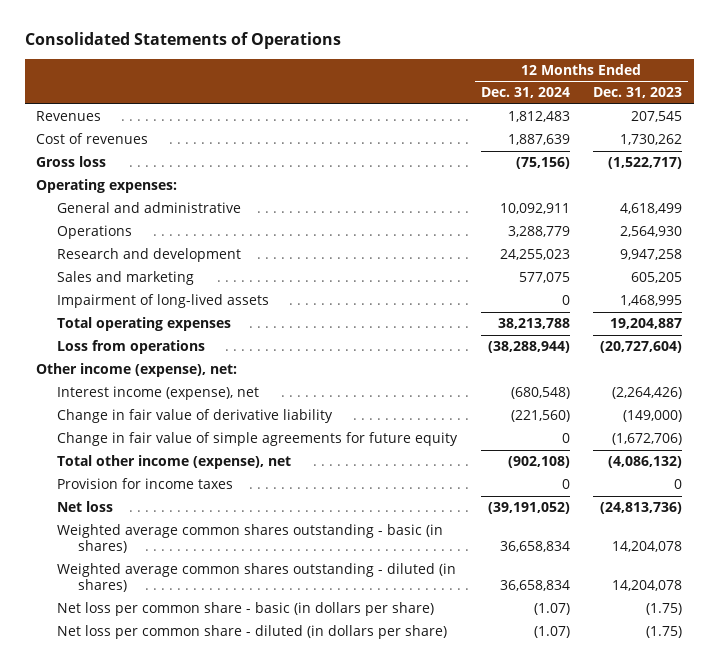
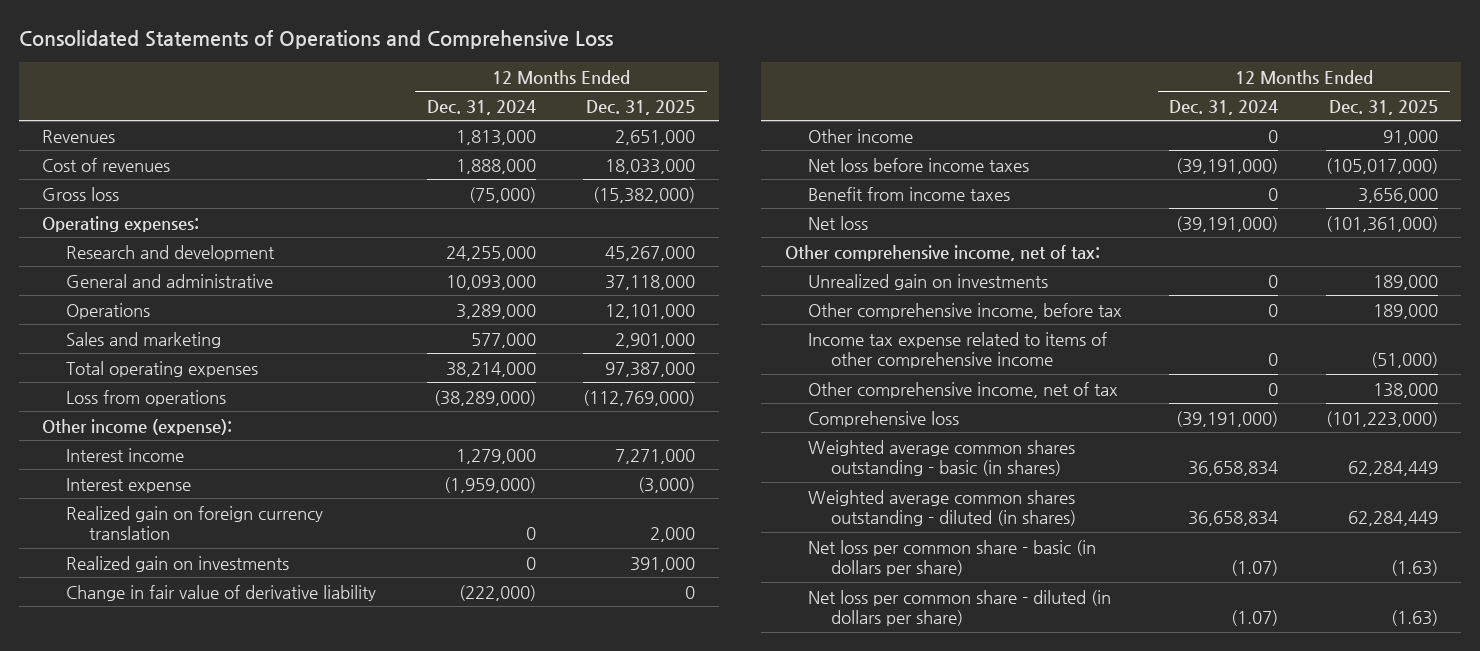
- Consolidated Statements of Operations
+ Consolidated Statements of Operations and Comprehensive Loss
- | 12 Months Ended Dec. 31, 2024 | 12 Months Ended Dec. 31, 2023
+ | 12 Months Ended Dec. 31, 2024 | 12 Months Ended Dec. 31, 2025
- Revenues | 1,812,483 | 207,545
- Cost of revenues | 1,887,639 | 1,730,262
- Gross loss | (75,156) | (1,522,717)
+ Revenues | 1,813,000 | 2,651,000
+ Cost of revenues | 1,888,000 | 18,033,000
+ Gross loss | (75,000) | (15,382,000)
- General and administrative | 10,092,911 | 4,618,499
- Operations | 3,288,779 | 2,564,930
- Research and development | 24,255,023 | 9,947,258
- Sales and marketing | 577,075 | 605,205
- Impairment of long-lived assets | 0 | 1,468,995
- Total operating expenses | 38,213,788 | 19,204,887
- Loss from operations | (38,288,944) | (20,727,604)
- Other income (expense), net:
- Interest income (expense), net | (680,548) | (2,264,426)
- Change in fair value of derivative liability | (221,560) | (149,000)
- Change in fair value of simple agreements for future equity | 0 | (1,672,706)
- Total other income (expense), net | (902,108) | (4,086,132)
- Provision for income taxes | 0 | 0
- Net loss | (39,191,052) | (24,813,736)
+ Research and development | 24,255,000 | 45,267,000
+ General and administrative | 10,093,000 | 37,118,000
+ Operations | 3,289,000 | 12,101,000
+ Sales and marketing | 577,000 | 2,901,000
+ Total operating expenses | 38,214,000 | 97,387,000
+ Loss from operations | (38,289,000) | (112,769,000)
+ Other income (expense):
+ Interest income | 1,279,000 | 7,271,000
+ Interest expense | (1,959,000) | (3,000)
+ Realized gain on foreign currency translation | 0 | 2,000
+ Realized gain on investments | 0 | 391,000
+ Change in fair value of derivative liability | (222,000) | 0
+ Other income | 0 | 91,000
+ Net loss before income taxes | (39,191,000) | (105,017,000)
+ Benefit from income taxes | 0 | 3,656,000
+ Net loss | (39,191,000) | (101,361,000)
+ Other comprehensive income, net of tax:
+ Unrealized gain on investments | 0 | 189,000
+ Other comprehensive income, before tax | 0 | 189,000
+ Income tax expense related to items of other comprehensive income | 0 | (51,000)
+ Other comprehensive income, net of tax | 0 | 138,000
+ Comprehensive loss | (39,191,000) | (101,223,000)

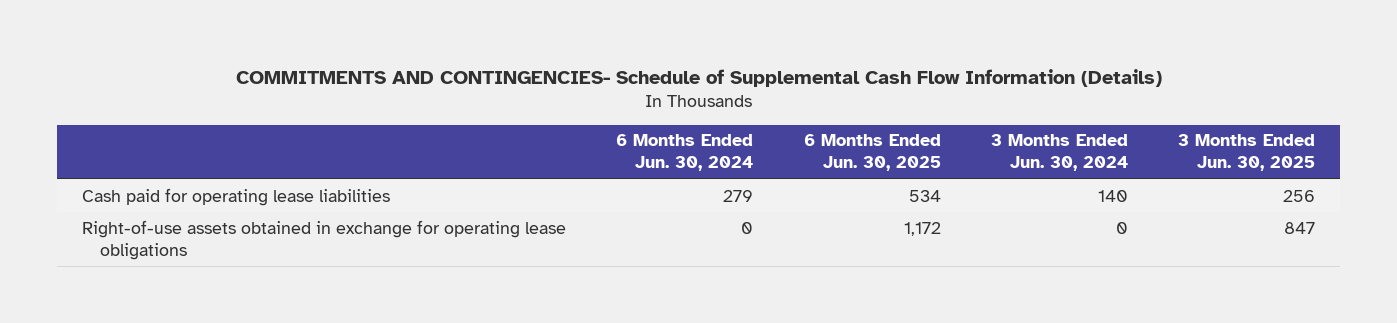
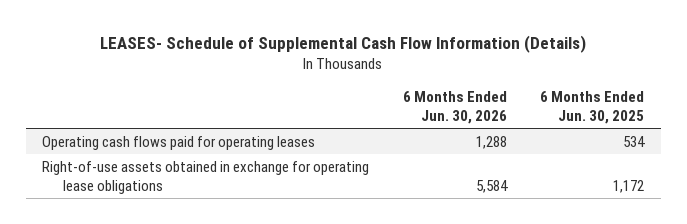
- COMMITMENTS AND CONTINGENCIES- Schedule of Supplemental Cash Flow Information (Details)
+ LEASES- Schedule of Supplemental Cash Flow Information (Details)
- | 6 Months Ended Jun. 30, 2024 | 6 Months Ended Jun. 30, 2025 | 3 Months Ended Jun. 30, 2024 | 3 Months Ended Jun. 30, 2025
+ | 6 Months Ended Jun. 30, 2026 | 6 Months Ended Jun. 30, 2025
- Cash paid for operating lease liabilities | 279 | 534 | 140 | 256
+ Operating cash flows paid for operating leases | 1,288 | 534

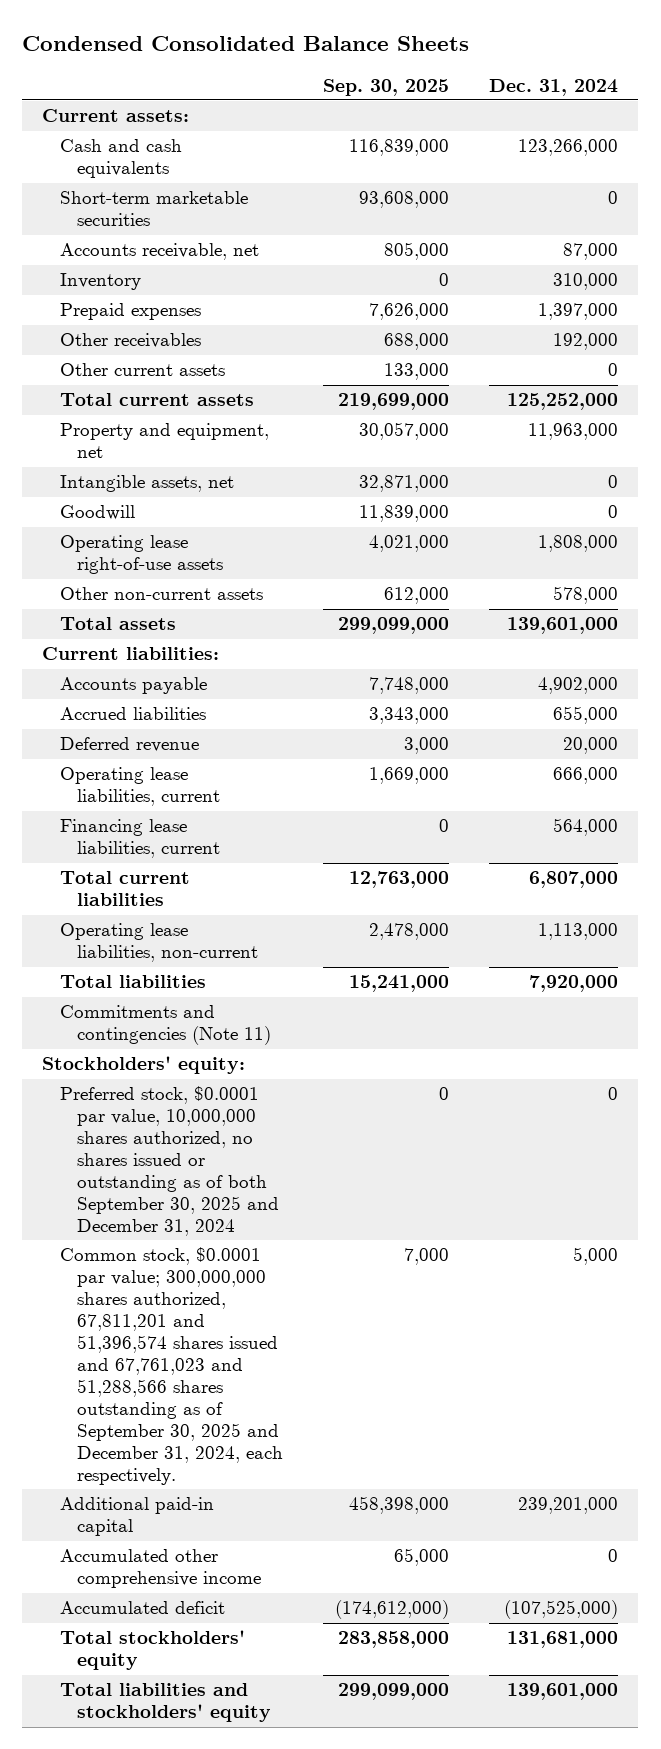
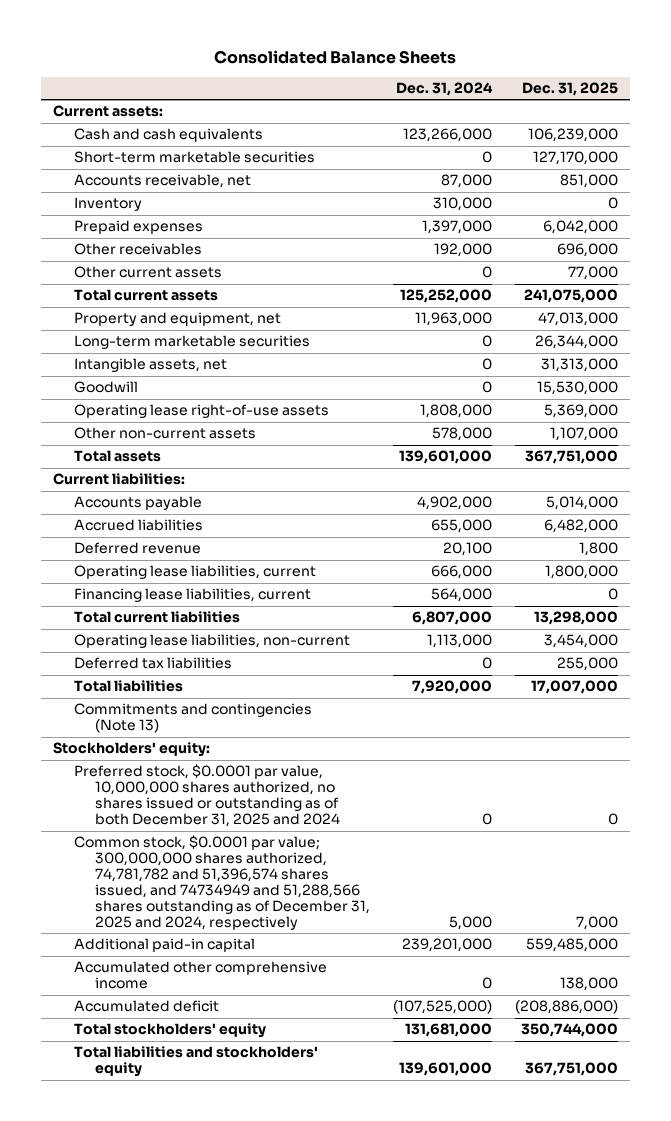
- Condensed Consolidated Balance Sheets
+ Consolidated Balance Sheets
- | Sep. 30, 2025 | Dec. 31, 2024
+ | Dec. 31, 2024 | Dec. 31, 2025
+ Long-term marketable securities | 0 | 26,344,000
- Deferred revenue | 3,000 | 20,000
+ Deferred revenue | 20,100 | 1,800
+ Deferred tax liabilities | 0 | 255,000
- Commitments and contingencies (Note 11)
+ Commitments and contingencies (Note 13)
- Preferred stock, $0.0001 par value, 10,000,000 shares authorized, no shares issued or outstanding as of both September 30, 2025 and December 31, 2024 | 0 | 0
- Common stock, $0.0001 par value; 300,000,000 shares authorized, 67,811,201 and 51,396,574 shares issued and 67,761,023 and 51,288,566 shares outstanding as of September 30, 2025 and December 31, 2024, each respectively. | 7,000 | 5,000
+ Preferred stock, $0.0001 par value, 10,000,000 shares authorized, no shares issued or outstanding as of both December 31, 2025 and 2024 | 0 | 0
+ Common stock, $0.0001 par value; 300,000,000 shares authorized, 74,781,782 and 51,396,574 shares issued, and 74734949 and 51,288,566 shares outstanding as of December 31, 2025 and 2024, respectively | 5,000 | 7,000

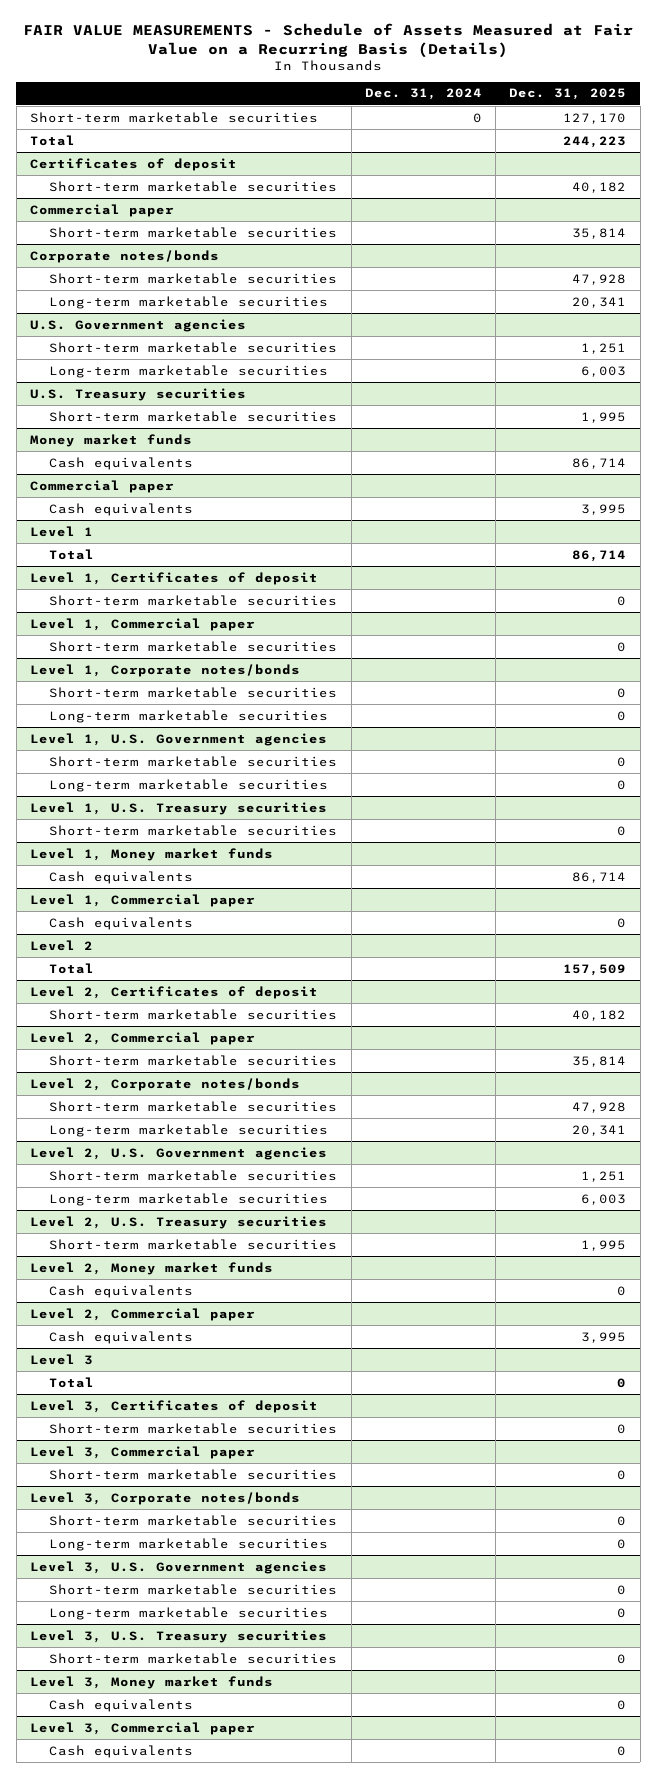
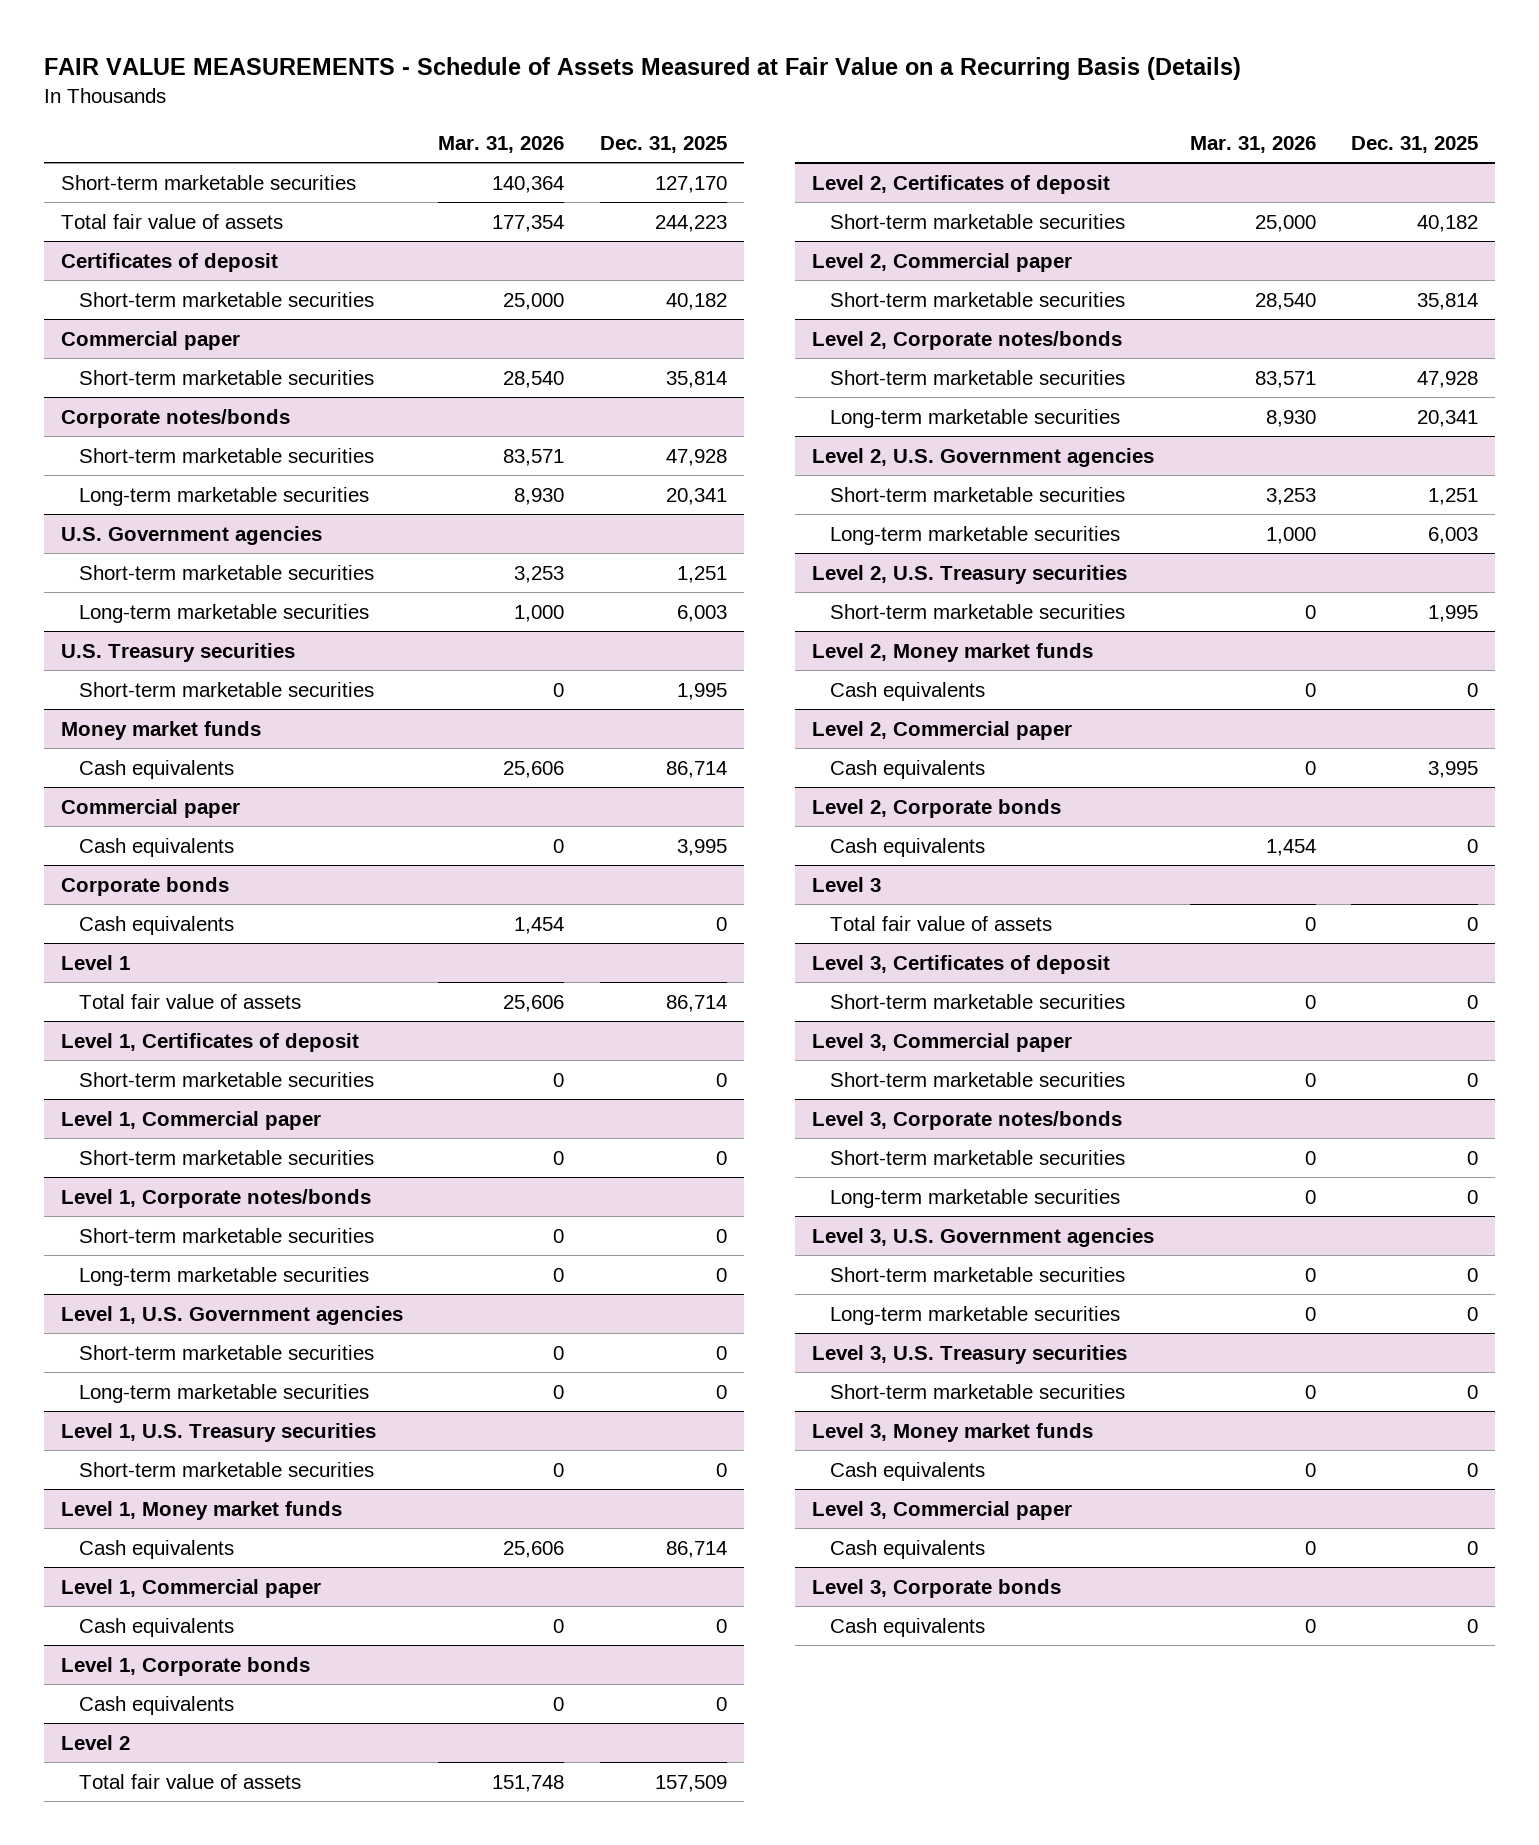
- | Dec. 31, 2024 | Dec. 31, 2025
+ | Mar. 31, 2026 | Dec. 31, 2025
- Total | | 244,223
+ Total fair value of assets | 177,354 | 244,223
+ Corporate bonds
+ Cash equivalents | 1,454 | 0
@ Level 1
- Total | | 86,714
+ Total fair value of assets | 25,606 | 86,714
+ Level 1, Corporate bonds
+ Cash equivalents | 0 | 0
@ Level 2
- Total | | 157,509
+ Total fair value of assets | 151,748 | 157,509
+ Level 2, Corporate bonds
+ Cash equivalents | 1,454 | 0
@ Level 3
- Total | | 0
+ Total fair value of assets | 0 | 0
+ Level 3, Corporate bonds
+ Cash equivalents | 0 | 0

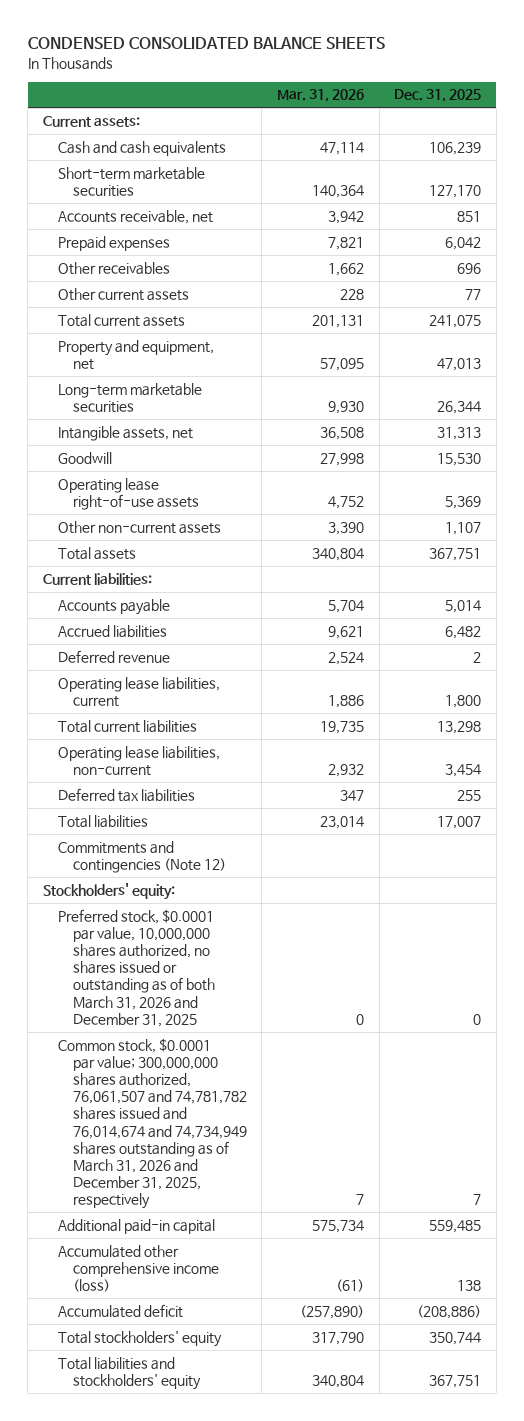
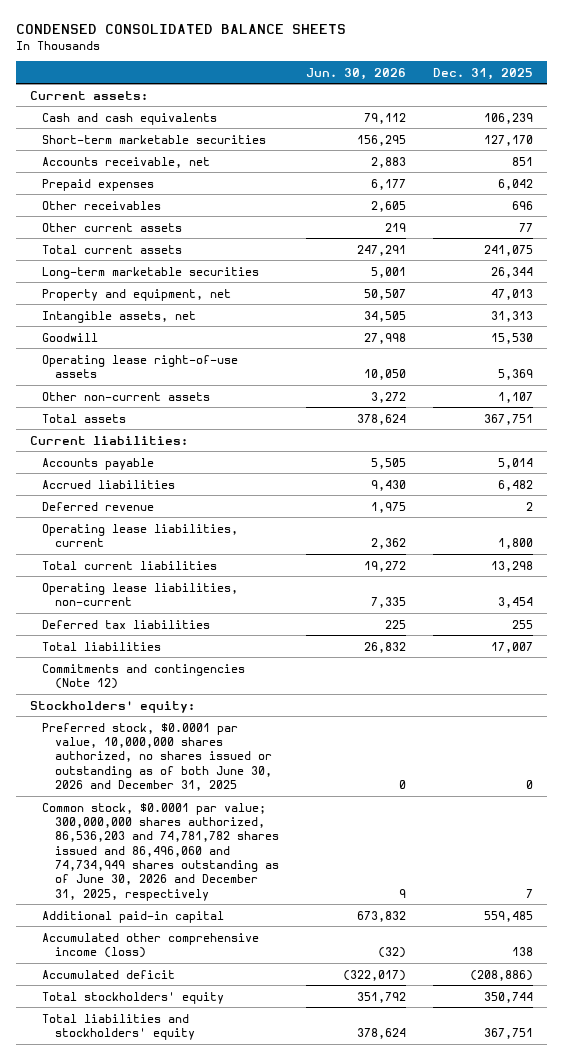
- | Mar. 31, 2026 | Dec. 31, 2025
+ | Jun. 30, 2026 | Dec. 31, 2025
moved down: Property and equipment, net | 50,507 | 47,013
- Preferred stock, $0.0001 par value, 10,000,000 shares authorized, no shares issued or outstanding as of both March 31, 2026 and December 31, 2025 | 0 | 0
- Common stock, $0.0001 par value; 300,000,000 shares authorized, 76,061,507 and 74,781,782 shares issued and 76,014,674 and 74,734,949 shares outstanding as of March 31, 2026 and December 31, 2025, respectively | 7 | 7
+ Preferred stock, $0.0001 par value, 10,000,000 shares authorized, no shares issued or outstanding as of both June 30, 2026 and December 31, 2025 | 0 | 0
+ Common stock, $0.0001 par value; 300,000,000 shares authorized, 86,536,203 and 74,781,782 shares issued and 86,496,060 and 74,734,949 shares outstanding as of June 30, 2026 and December 31, 2025, respectively | 9 | 7

